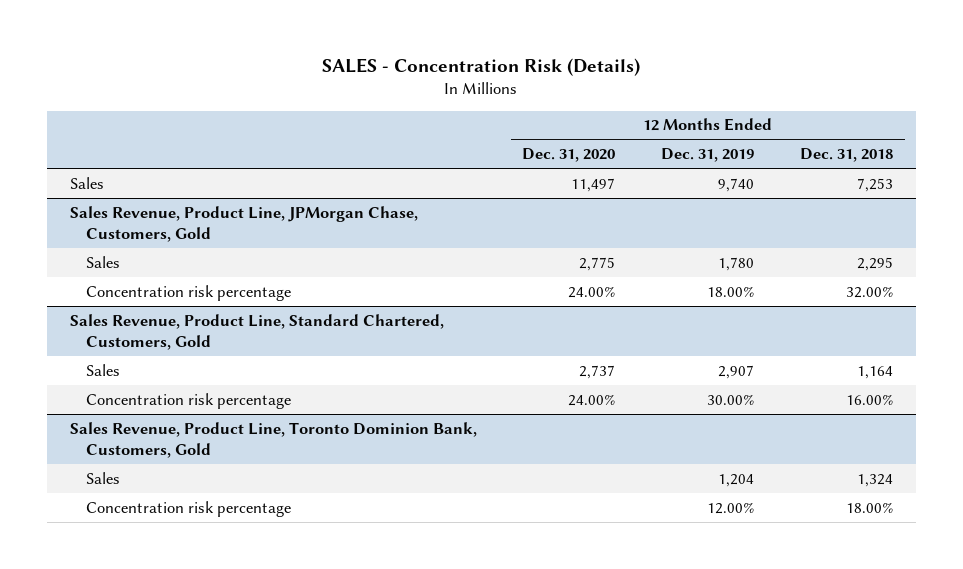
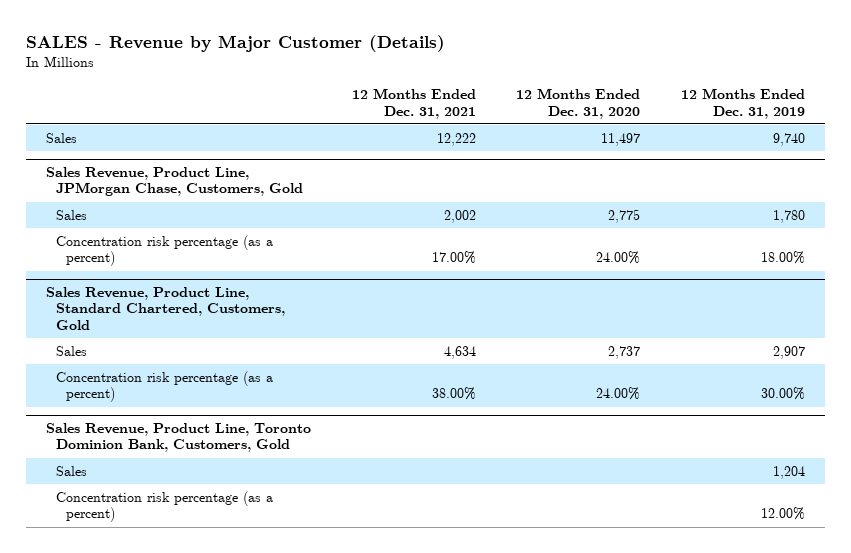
- SALES - Concentration Risk (Details)
+ SALES - Revenue by Major Customer (Details)
- | 12 Months Ended Dec. 31, 2020 | 12 Months Ended Dec. 31, 2019 | 12 Months Ended Dec. 31, 2018
+ | 12 Months Ended Dec. 31, 2021 | 12 Months Ended Dec. 31, 2020 | 12 Months Ended Dec. 31, 2019
@ Sales Revenue, Product Line, JPMorgan Chase, Customers, Gold
- Concentration risk percentage | 24.00% | 18.00% | 32.00%
+ Concentration risk percentage (as a percent) | 17.00% | 24.00% | 18.00%
@ Sales Revenue, Product Line, Standard Chartered, Customers, Gold
- Concentration risk percentage | 24.00% | 30.00% | 16.00%
+ Concentration risk percentage (as a percent) | 38.00% | 24.00% | 30.00%
@ Sales Revenue, Product Line, Toronto Dominion Bank, Customers, Gold
- Concentration risk percentage | | 12.00% | 18.00%
+ Concentration risk percentage (as a percent) | | | 12.00%

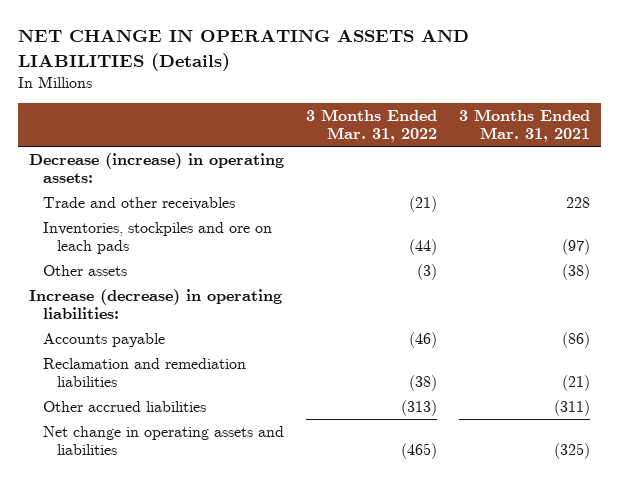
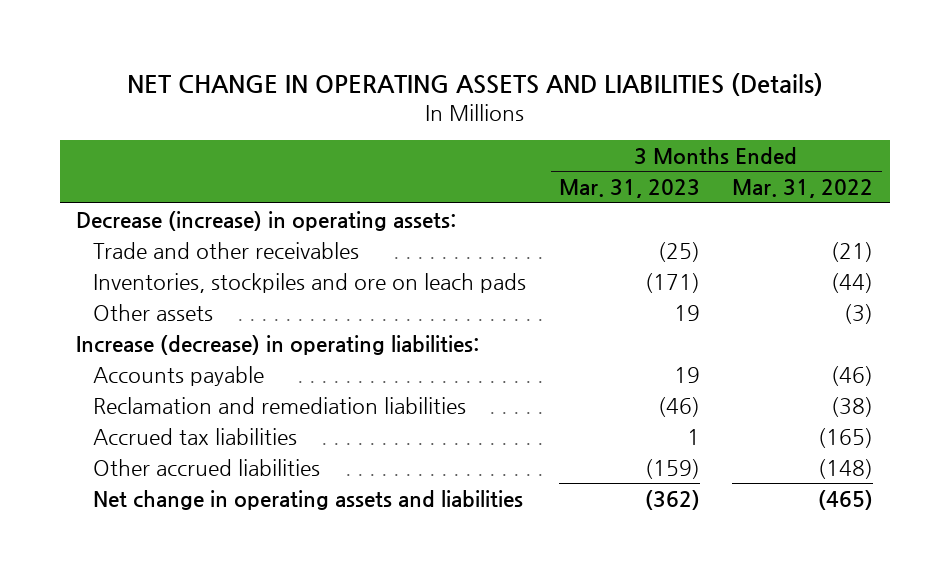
- | 3 Months Ended Mar. 31, 2022 | 3 Months Ended Mar. 31, 2021
+ | 3 Months Ended Mar. 31, 2023 | 3 Months Ended Mar. 31, 2022
- Other accrued liabilities | (313) | (311)
+ Accrued tax liabilities | 1 | (165)
+ Other accrued liabilities | (159) | (148)

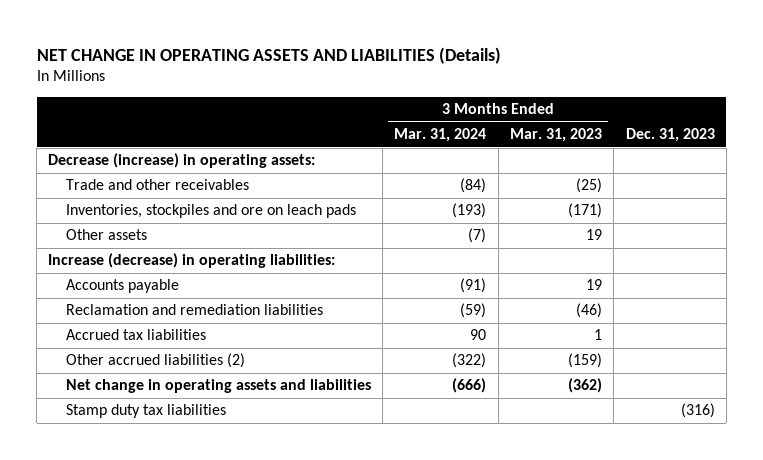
- | 3 Months Ended Mar. 31, 2023 | 3 Months Ended Mar. 31, 2022
+ | 3 Months Ended Mar. 31, 2024 | 3 Months Ended Mar. 31, 2023 | Dec. 31, 2023
- Other accrued liabilities | (159) | (148)
+ Other accrued liabilities (2) | (322) | (159) |
+ Stamp duty tax liabilities | | | (316)

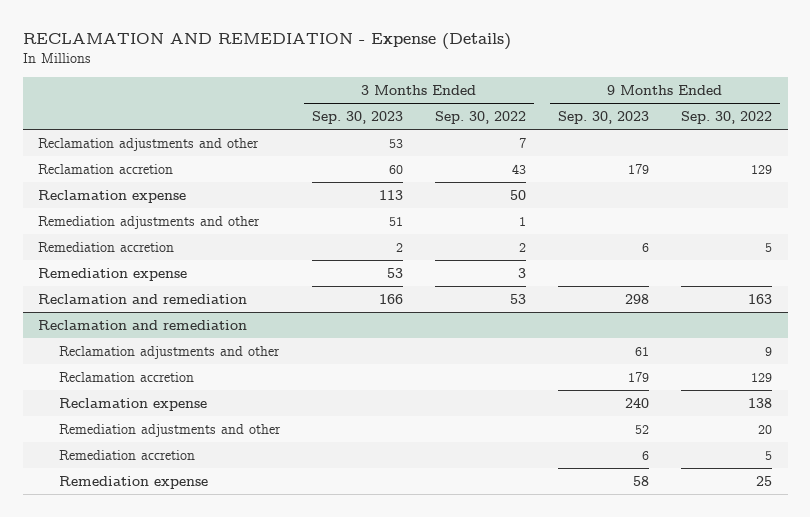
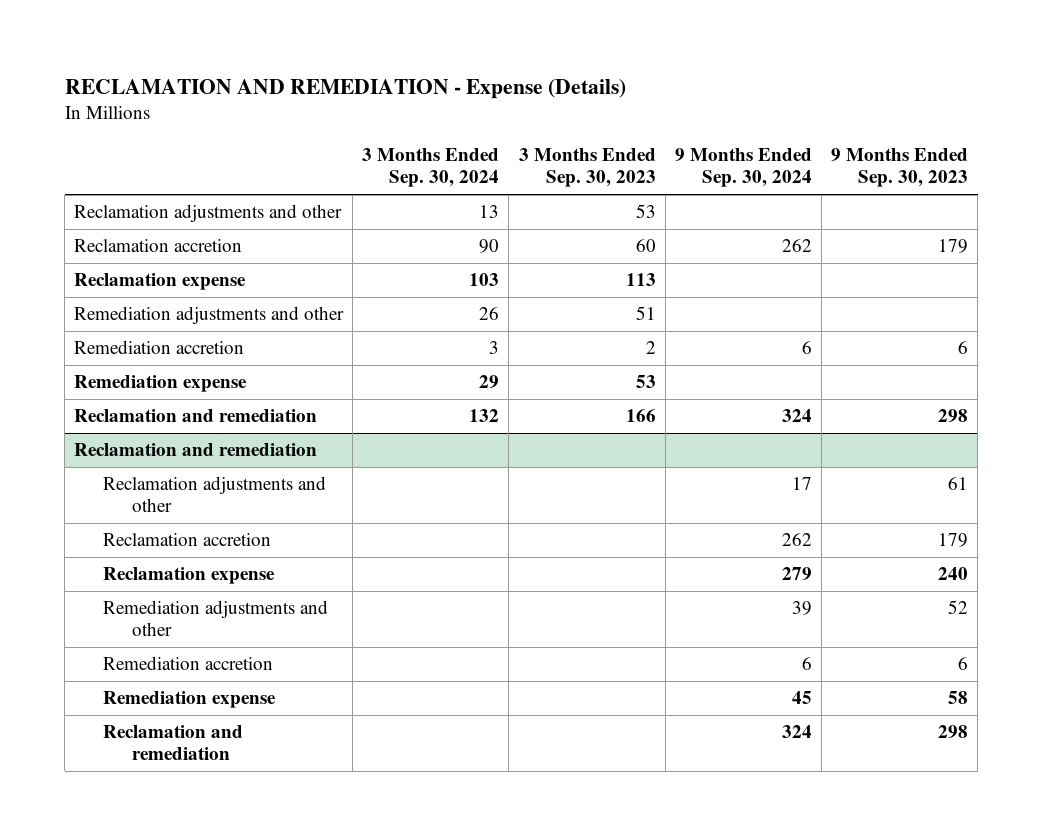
- | 3 Months Ended Sep. 30, 2023 | 3 Months Ended Sep. 30, 2022 | 9 Months Ended Sep. 30, 2023 | 9 Months Ended Sep. 30, 2022
+ | 3 Months Ended Sep. 30, 2024 | 3 Months Ended Sep. 30, 2023 | 9 Months Ended Sep. 30, 2024 | 9 Months Ended Sep. 30, 2023
@ Reclamation and remediation
+ Reclamation and remediation | | | 324 | 298

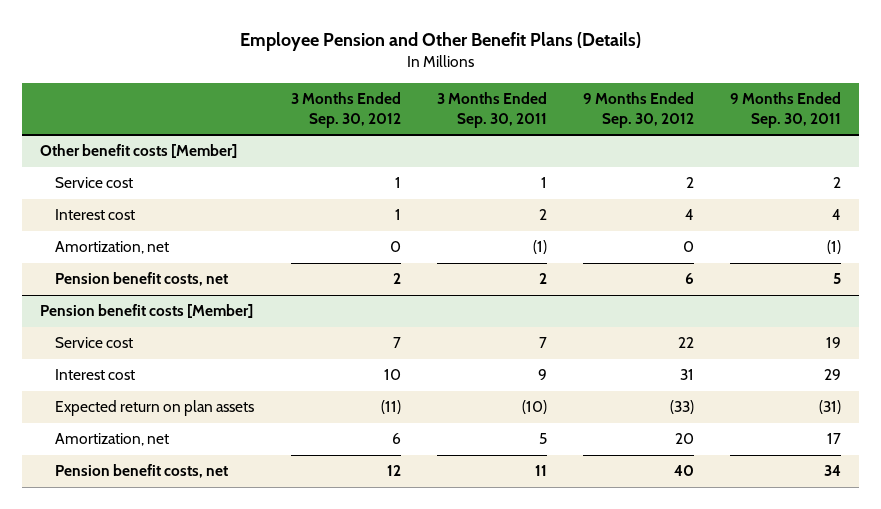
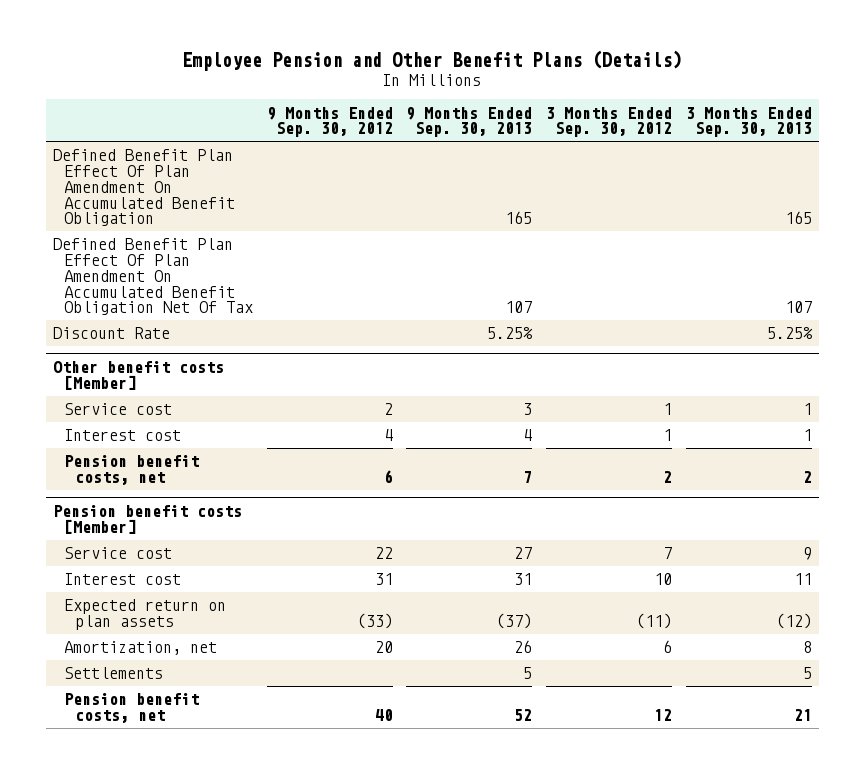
- | 3 Months Ended Sep. 30, 2012 | 3 Months Ended Sep. 30, 2011 | 9 Months Ended Sep. 30, 2012 | 9 Months Ended Sep. 30, 2011
+ | 9 Months Ended Sep. 30, 2012 | 9 Months Ended Sep. 30, 2013 | 3 Months Ended Sep. 30, 2012 | 3 Months Ended Sep. 30, 2013
+ Defined Benefit Plan Effect Of Plan Amendment On Accumulated Benefit Obligation | | 165 | | 165
+ Defined Benefit Plan Effect Of Plan Amendment On Accumulated Benefit Obligation Net Of Tax | | 107 | | 107
+ Discount Rate | | 5.25% | | 5.25%
@ Other benefit costs [Member]
- Amortization, net | 0 | (1) | 0 | (1)
@ Pension benefit costs [Member]
+ Settlements | | 5 | | 5

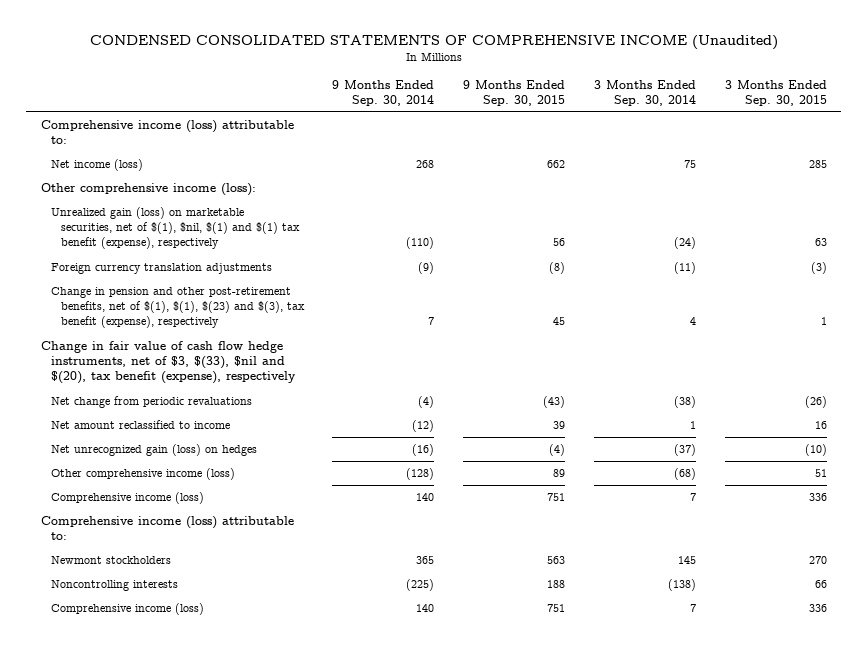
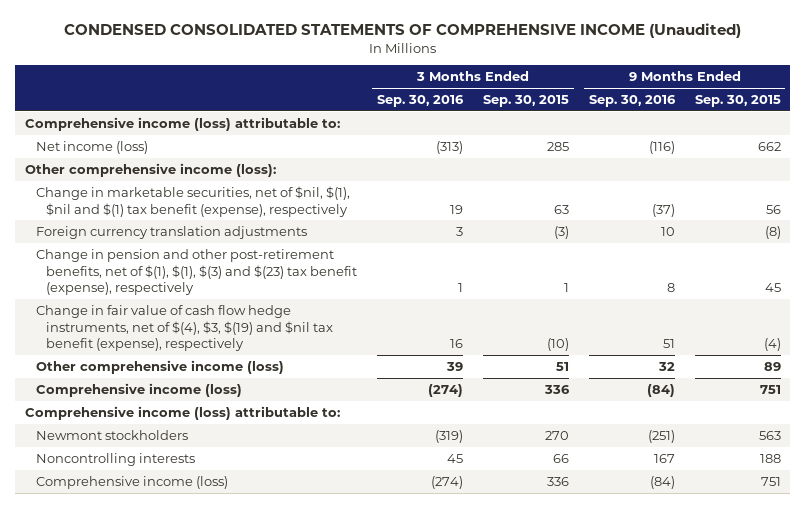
- | 9 Months Ended Sep. 30, 2014 | 9 Months Ended Sep. 30, 2015 | 3 Months Ended Sep. 30, 2014 | 3 Months Ended Sep. 30, 2015
+ | 3 Months Ended Sep. 30, 2016 | 3 Months Ended Sep. 30, 2015 | 9 Months Ended Sep. 30, 2016 | 9 Months Ended Sep. 30, 2015
- Unrealized gain (loss) on marketable securities, net of $(1), $nil, $(1) and $(1) tax benefit (expense), respectively | (110) | 56 | (24) | 63
+ Change in marketable securities, net of $nil, $(1), $nil and $(1) tax benefit (expense), respectively | 19 | 63 | (37) | 56
- Change in pension and other post-retirement benefits, net of $(1), $(1), $(23) and $(3), tax benefit (expense), respectively | 7 | 45 | 4 | 1
- Change in fair value of cash flow hedge instruments, net of $3, $(33), $nil and $(20), tax benefit (expense), respectively
- Net change from periodic revaluations | (4) | (43) | (38) | (26)
- Net amount reclassified to income | (12) | 39 | 1 | 16
- Net unrecognized gain (loss) on hedges | (16) | (4) | (37) | (10)
+ Change in pension and other post-retirement benefits, net of $(1), $(1), $(3) and $(23) tax benefit (expense), respectively | 1 | 1 | 8 | 45
+ Change in fair value of cash flow hedge instruments, net of $(4), $3, $(19) and $nil tax benefit (expense), respectively | 16 | (10) | 51 | (4)

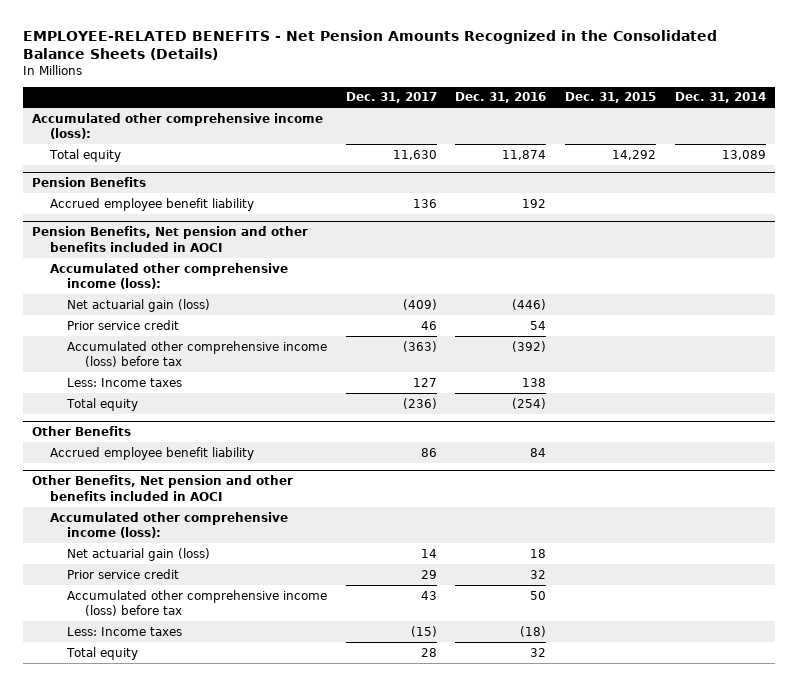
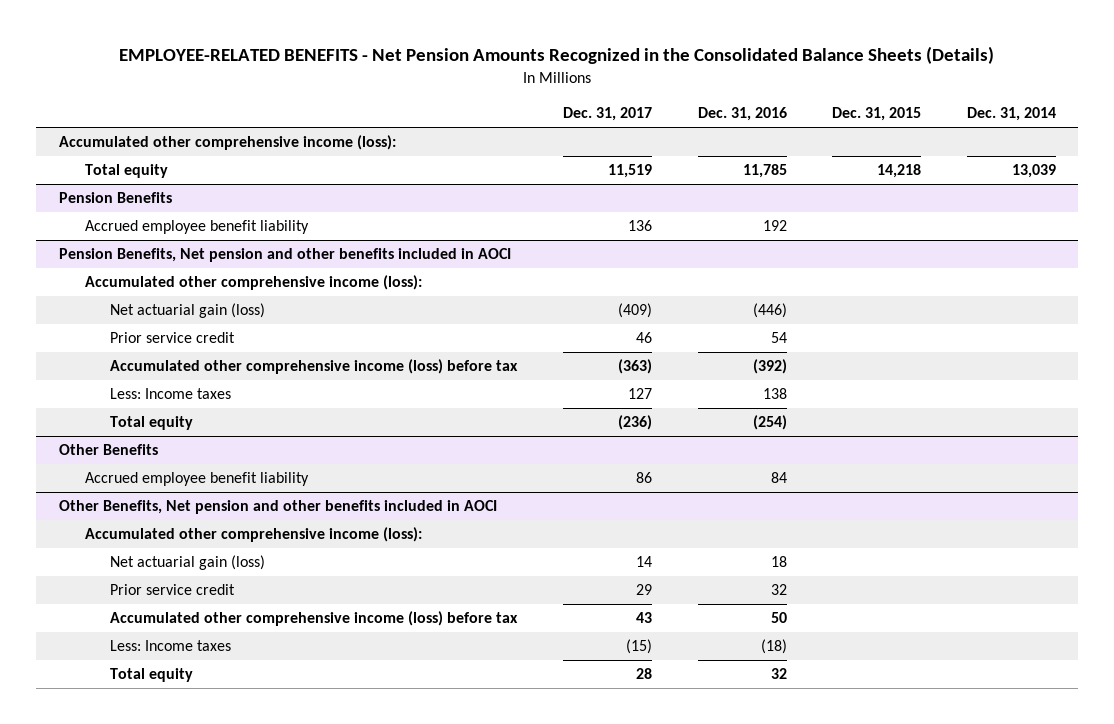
- Total equity | 11,630 | 11,874 | 14,292 | 13,089
+ Total equity | 11,519 | 11,785 | 14,218 | 13,039

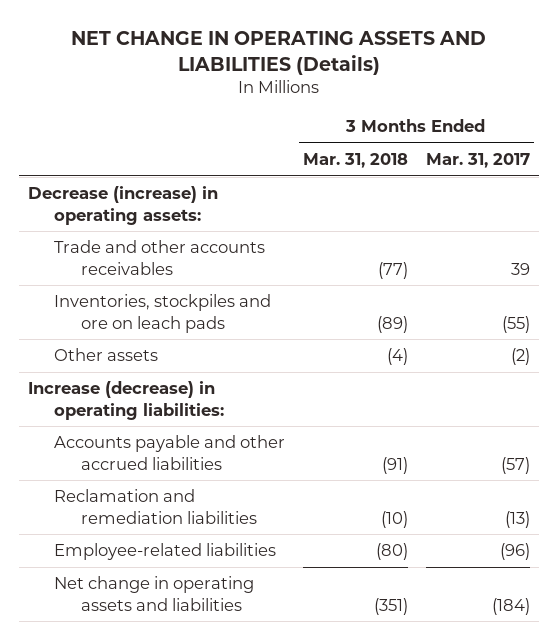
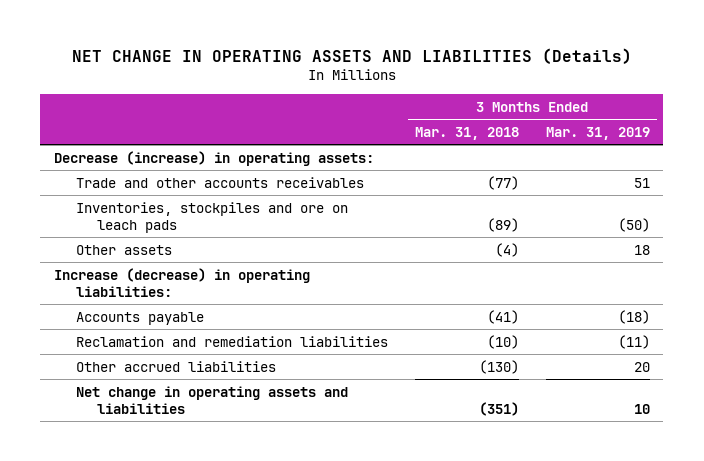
- | 3 Months Ended Mar. 31, 2018 | 3 Months Ended Mar. 31, 2017
+ | 3 Months Ended Mar. 31, 2018 | 3 Months Ended Mar. 31, 2019
- Accounts payable and other accrued liabilities | (91) | (57)
+ Accounts payable | (41) | (18)
- Employee-related liabilities | (80) | (96)
+ Other accrued liabilities | (130) | 20

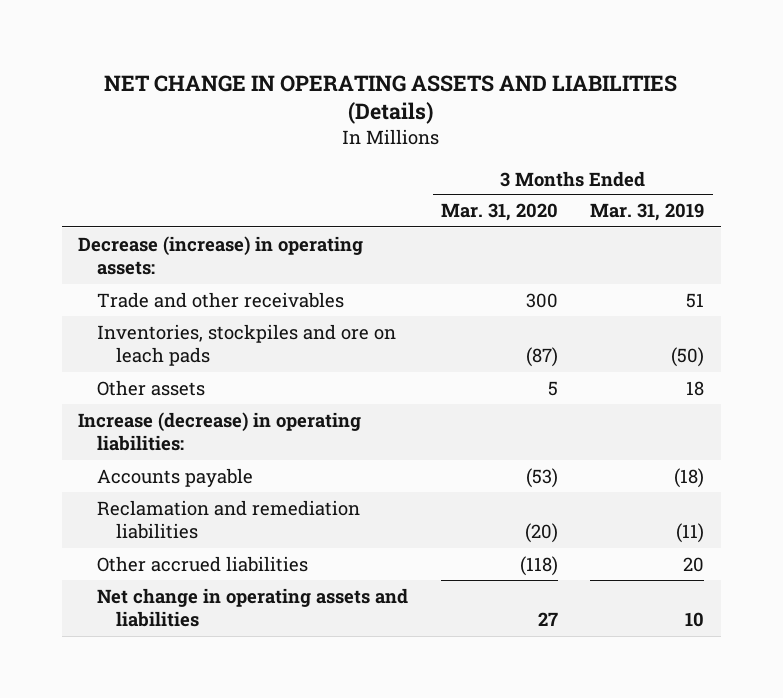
- | 3 Months Ended Mar. 31, 2018 | 3 Months Ended Mar. 31, 2019
+ | 3 Months Ended Mar. 31, 2020 | 3 Months Ended Mar. 31, 2019
- Trade and other accounts receivables | (77) | 51
+ Trade and other receivables | 300 | 51

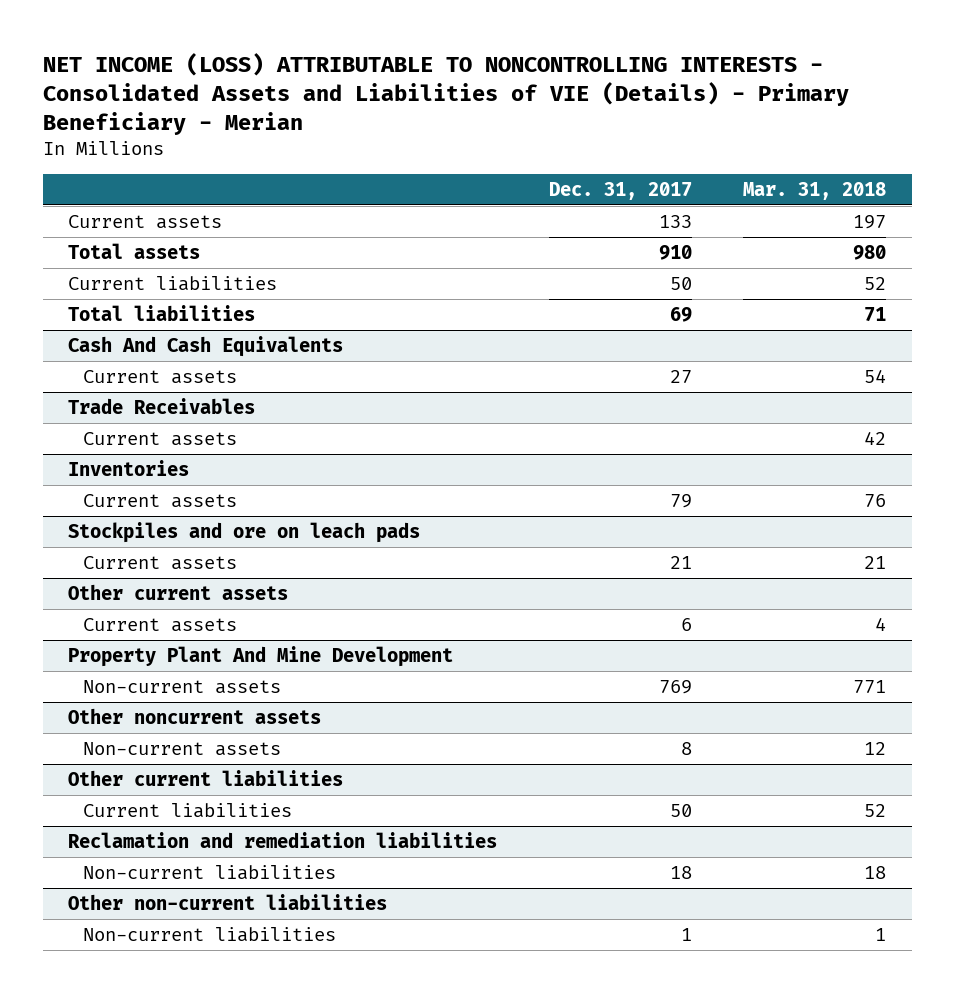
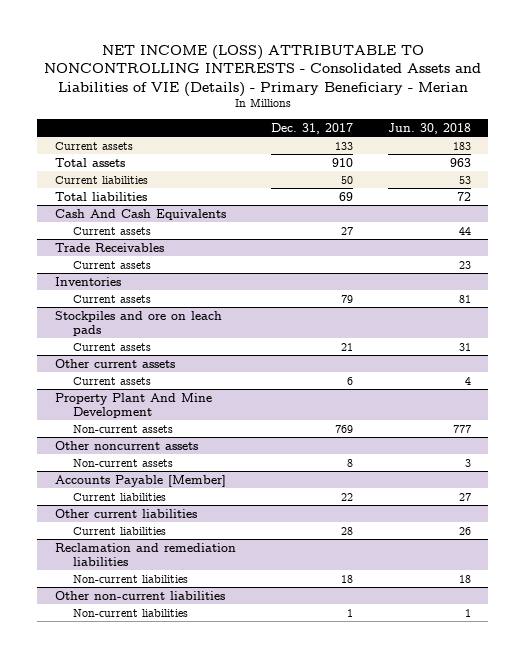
- | Dec. 31, 2017 | Mar. 31, 2018
+ | Dec. 31, 2017 | Jun. 30, 2018
+ Accounts Payable [Member]
+ Current liabilities | 22 | 27
@ Other current liabilities
- Current liabilities | 50 | 52
+ Current liabilities | 28 | 26

